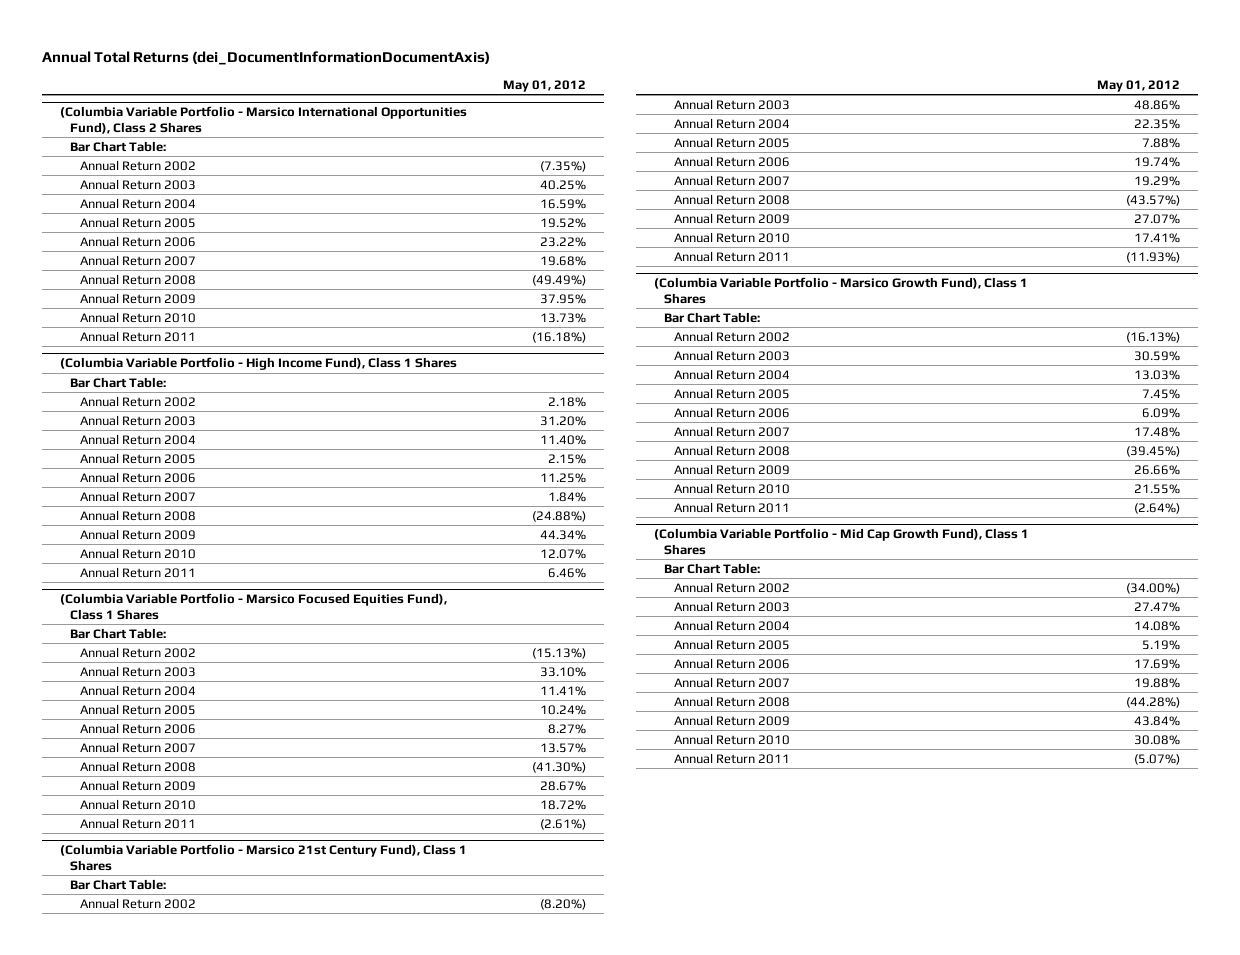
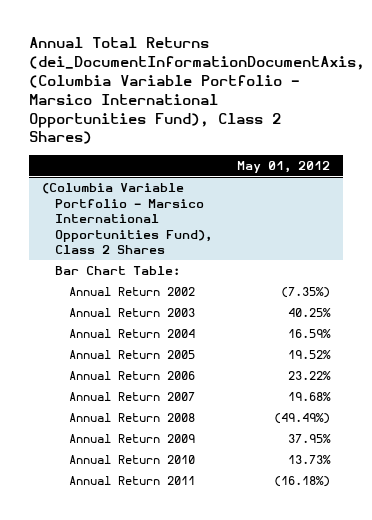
- Annual Total Returns (dei_DocumentInformationDocumentAxis)
+ Annual Total Returns (dei_DocumentInformationDocumentAxis, (Columbia Variable Portfolio - Marsico International Opportunities Fund), Class 2 Shares)
- (Columbia Variable Portfolio - High Income Fund), Class 1 Shares
- Bar Chart Table:
- Annual Return 2002 | 2.18%
- Annual Return 2003 | 31.20%
- Annual Return 2004 | 11.40%
- Annual Return 2005 | 2.15%
- Annual Return 2006 | 11.25%
- Annual Return 2007 | 1.84%
- Annual Return 2008 | (24.88%)
- Annual Return 2009 | 44.34%
- Annual Return 2010 | 12.07%
- Annual Return 2011 | 6.46%
- (Columbia Variable Portfolio - Marsico Focused Equities Fund), Class 1 Shares
- Bar Chart Table:
- Annual Return 2002 | (15.13%)
- Annual Return 2003 | 33.10%
- Annual Return 2004 | 11.41%
- Annual Return 2005 | 10.24%
- Annual Return 2006 | 8.27%
- Annual Return 2007 | 13.57%
- Annual Return 2008 | (41.30%)
- Annual Return 2009 | 28.67%
- Annual Return 2010 | 18.72%
- Annual Return 2011 | (2.61%)
- (Columbia Variable Portfolio - Marsico 21st Century Fund), Class 1 Shares
- Bar Chart Table:
- Annual Return 2002 | (8.20%)
- Annual Return 2003 | 48.86%
- Annual Return 2004 | 22.35%
- Annual Return 2005 | 7.88%
- Annual Return 2006 | 19.74%
- Annual Return 2007 | 19.29%
- Annual Return 2008 | (43.57%)
- Annual Return 2009 | 27.07%
- Annual Return 2010 | 17.41%
- Annual Return 2011 | (11.93%)
- (Columbia Variable Portfolio - Marsico Growth Fund), Class 1 Shares
- Bar Chart Table:
- Annual Return 2002 | (16.13%)
- Annual Return 2003 | 30.59%
- Annual Return 2004 | 13.03%
- Annual Return 2005 | 7.45%
- Annual Return 2006 | 6.09%
- Annual Return 2007 | 17.48%
- Annual Return 2008 | (39.45%)
- Annual Return 2009 | 26.66%
- Annual Return 2010 | 21.55%
- Annual Return 2011 | (2.64%)
- (Columbia Variable Portfolio - Mid Cap Growth Fund), Class 1 Shares
- Bar Chart Table:
- Annual Return 2002 | (34.00%)
- Annual Return 2003 | 27.47%
- Annual Return 2004 | 14.08%
- Annual Return 2005 | 5.19%
- Annual Return 2006 | 17.69%
- Annual Return 2007 | 19.88%
- Annual Return 2008 | (44.28%)
- Annual Return 2009 | 43.84%
- Annual Return 2010 | 30.08%
- Annual Return 2011 | (5.07%)

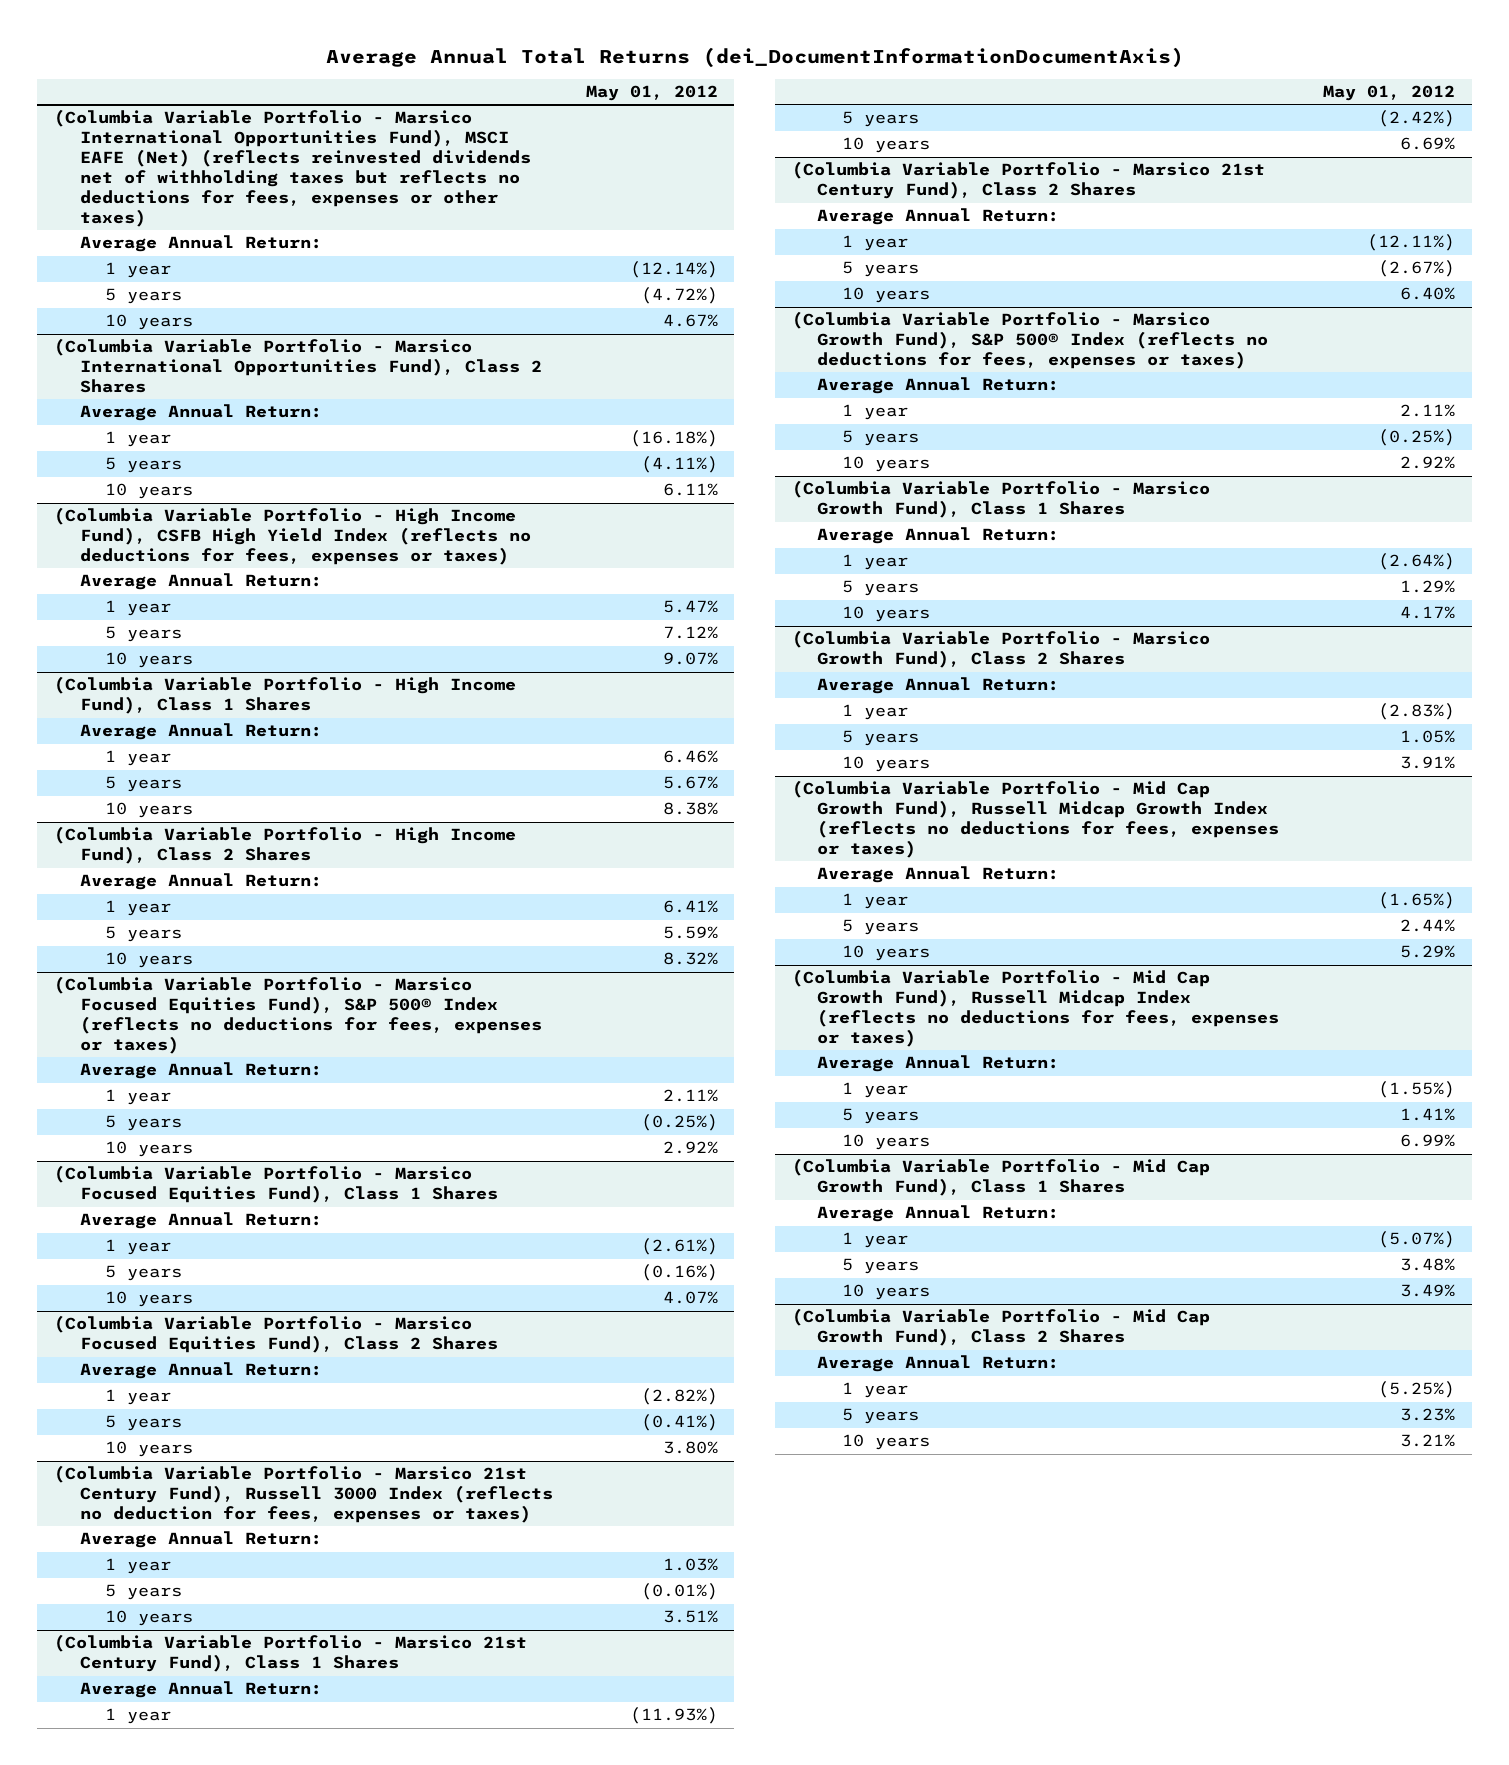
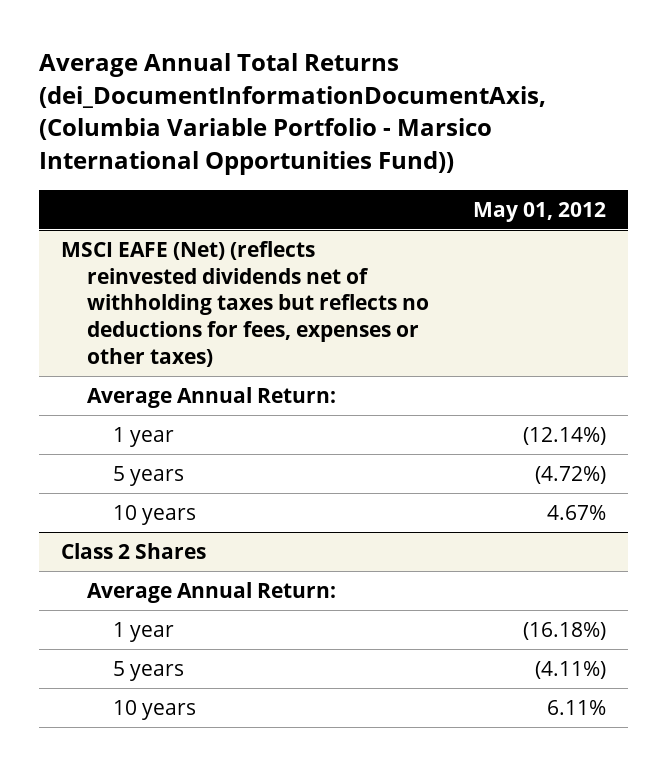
- Average Annual Total Returns (dei_DocumentInformationDocumentAxis)
+ Average Annual Total Returns (dei_DocumentInformationDocumentAxis, (Columbia Variable Portfolio - Marsico International Opportunities Fund))
- (Columbia Variable Portfolio - Marsico International Opportunities Fund), MSCI EAFE (Net) (reflects reinvested dividends net of withholding taxes but reflects no deductions for fees, expenses or other taxes)
+ MSCI EAFE (Net) (reflects reinvested dividends net of withholding taxes but reflects no deductions for fees, expenses or other taxes)
- (Columbia Variable Portfolio - Marsico International Opportunities Fund), Class 2 Shares
+ Class 2 Shares
- (Columbia Variable Portfolio - High Income Fund), CSFB High Yield Index (reflects no deductions for fees, expenses or taxes)
- Average Annual Return:
- 1 year | 5.47%
- 5 years | 7.12%
- 10 years | 9.07%
- (Columbia Variable Portfolio - High Income Fund), Class 1 Shares
- Average Annual Return:
- 1 year | 6.46%
- 5 years | 5.67%
- 10 years | 8.38%
- (Columbia Variable Portfolio - High Income Fund), Class 2 Shares
- Average Annual Return:
- 1 year | 6.41%
- 5 years | 5.59%
- 10 years | 8.32%
- (Columbia Variable Portfolio - Marsico Focused Equities Fund), S&P 500® Index (reflects no deductions for fees, expenses or taxes)
- Average Annual Return:
- 1 year | 2.11%
- 5 years | (0.25%)
- 10 years | 2.92%
- (Columbia Variable Portfolio - Marsico Focused Equities Fund), Class 1 Shares
- Average Annual Return:
- 1 year | (2.61%)
- 5 years | (0.16%)
- 10 years | 4.07%
- (Columbia Variable Portfolio - Marsico Focused Equities Fund), Class 2 Shares
- Average Annual Return:
- 1 year | (2.82%)
- 5 years | (0.41%)
- 10 years | 3.80%
- (Columbia Variable Portfolio - Marsico 21st Century Fund), Russell 3000 Index (reflects no deduction for fees, expenses or taxes)
- Average Annual Return:
- 1 year | 1.03%
- 5 years | (0.01%)
- 10 years | 3.51%
- (Columbia Variable Portfolio - Marsico 21st Century Fund), Class 1 Shares
- Average Annual Return:
- 1 year | (11.93%)
- 5 years | (2.42%)
- 10 years | 6.69%
- (Columbia Variable Portfolio - Marsico 21st Century Fund), Class 2 Shares
- Average Annual Return:
- 1 year | (12.11%)
- 5 years | (2.67%)
- 10 years | 6.40%
- (Columbia Variable Portfolio - Marsico Growth Fund), S&P 500® Index (reflects no deductions for fees, expenses or taxes)
- Average Annual Return:
- 1 year | 2.11%
- 5 years | (0.25%)
- 10 years | 2.92%
- (Columbia Variable Portfolio - Marsico Growth Fund), Class 1 Shares
- Average Annual Return:
- 1 year | (2.64%)
- 5 years | 1.29%
- 10 years | 4.17%
- (Columbia Variable Portfolio - Marsico Growth Fund), Class 2 Shares
- Average Annual Return:
- 1 year | (2.83%)
- 5 years | 1.05%
- 10 years | 3.91%
- (Columbia Variable Portfolio - Mid Cap Growth Fund), Russell Midcap Growth Index (reflects no deductions for fees, expenses or taxes)
- Average Annual Return:
- 1 year | (1.65%)
- 5 years | 2.44%
- 10 years | 5.29%
- (Columbia Variable Portfolio - Mid Cap Growth Fund), Russell Midcap Index (reflects no deductions for fees, expenses or taxes)
- Average Annual Return:
- 1 year | (1.55%)
- 5 years | 1.41%
- 10 years | 6.99%
- (Columbia Variable Portfolio - Mid Cap Growth Fund), Class 1 Shares
- Average Annual Return:
- 1 year | (5.07%)
- 5 years | 3.48%
- 10 years | 3.49%
- (Columbia Variable Portfolio - Mid Cap Growth Fund), Class 2 Shares
- Average Annual Return:
- 1 year | (5.25%)
- 5 years | 3.23%
- 10 years | 3.21%

